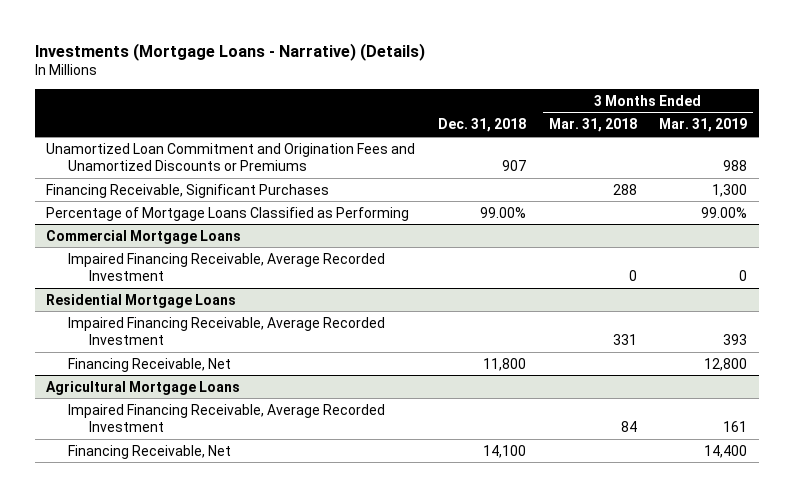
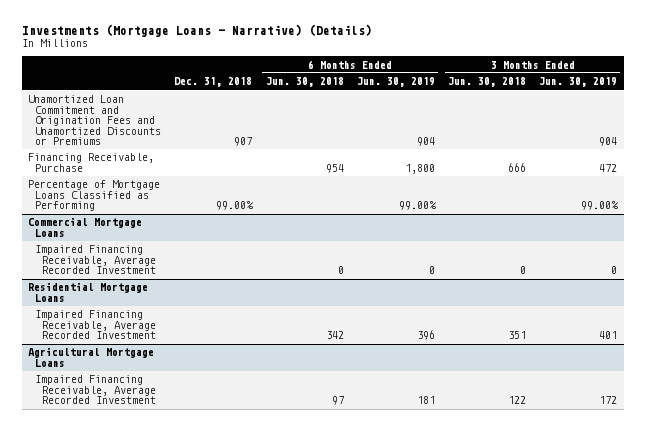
- | Dec. 31, 2018 | 3 Months Ended Mar. 31, 2018 | 3 Months Ended Mar. 31, 2019
+ | Dec. 31, 2018 | 6 Months Ended Jun. 30, 2018 | 6 Months Ended Jun. 30, 2019 | 3 Months Ended Jun. 30, 2018 | 3 Months Ended Jun. 30, 2019
- Financing Receivable, Significant Purchases | | 288 | 1,300
+ Financing Receivable, Purchase | | 954 | 1,800 | 666 | 472
@ Residential Mortgage Loans
- Financing Receivable, Net | 11,800 | | 12,800
@ Agricultural Mortgage Loans
- Financing Receivable, Net | 14,100 | | 14,400

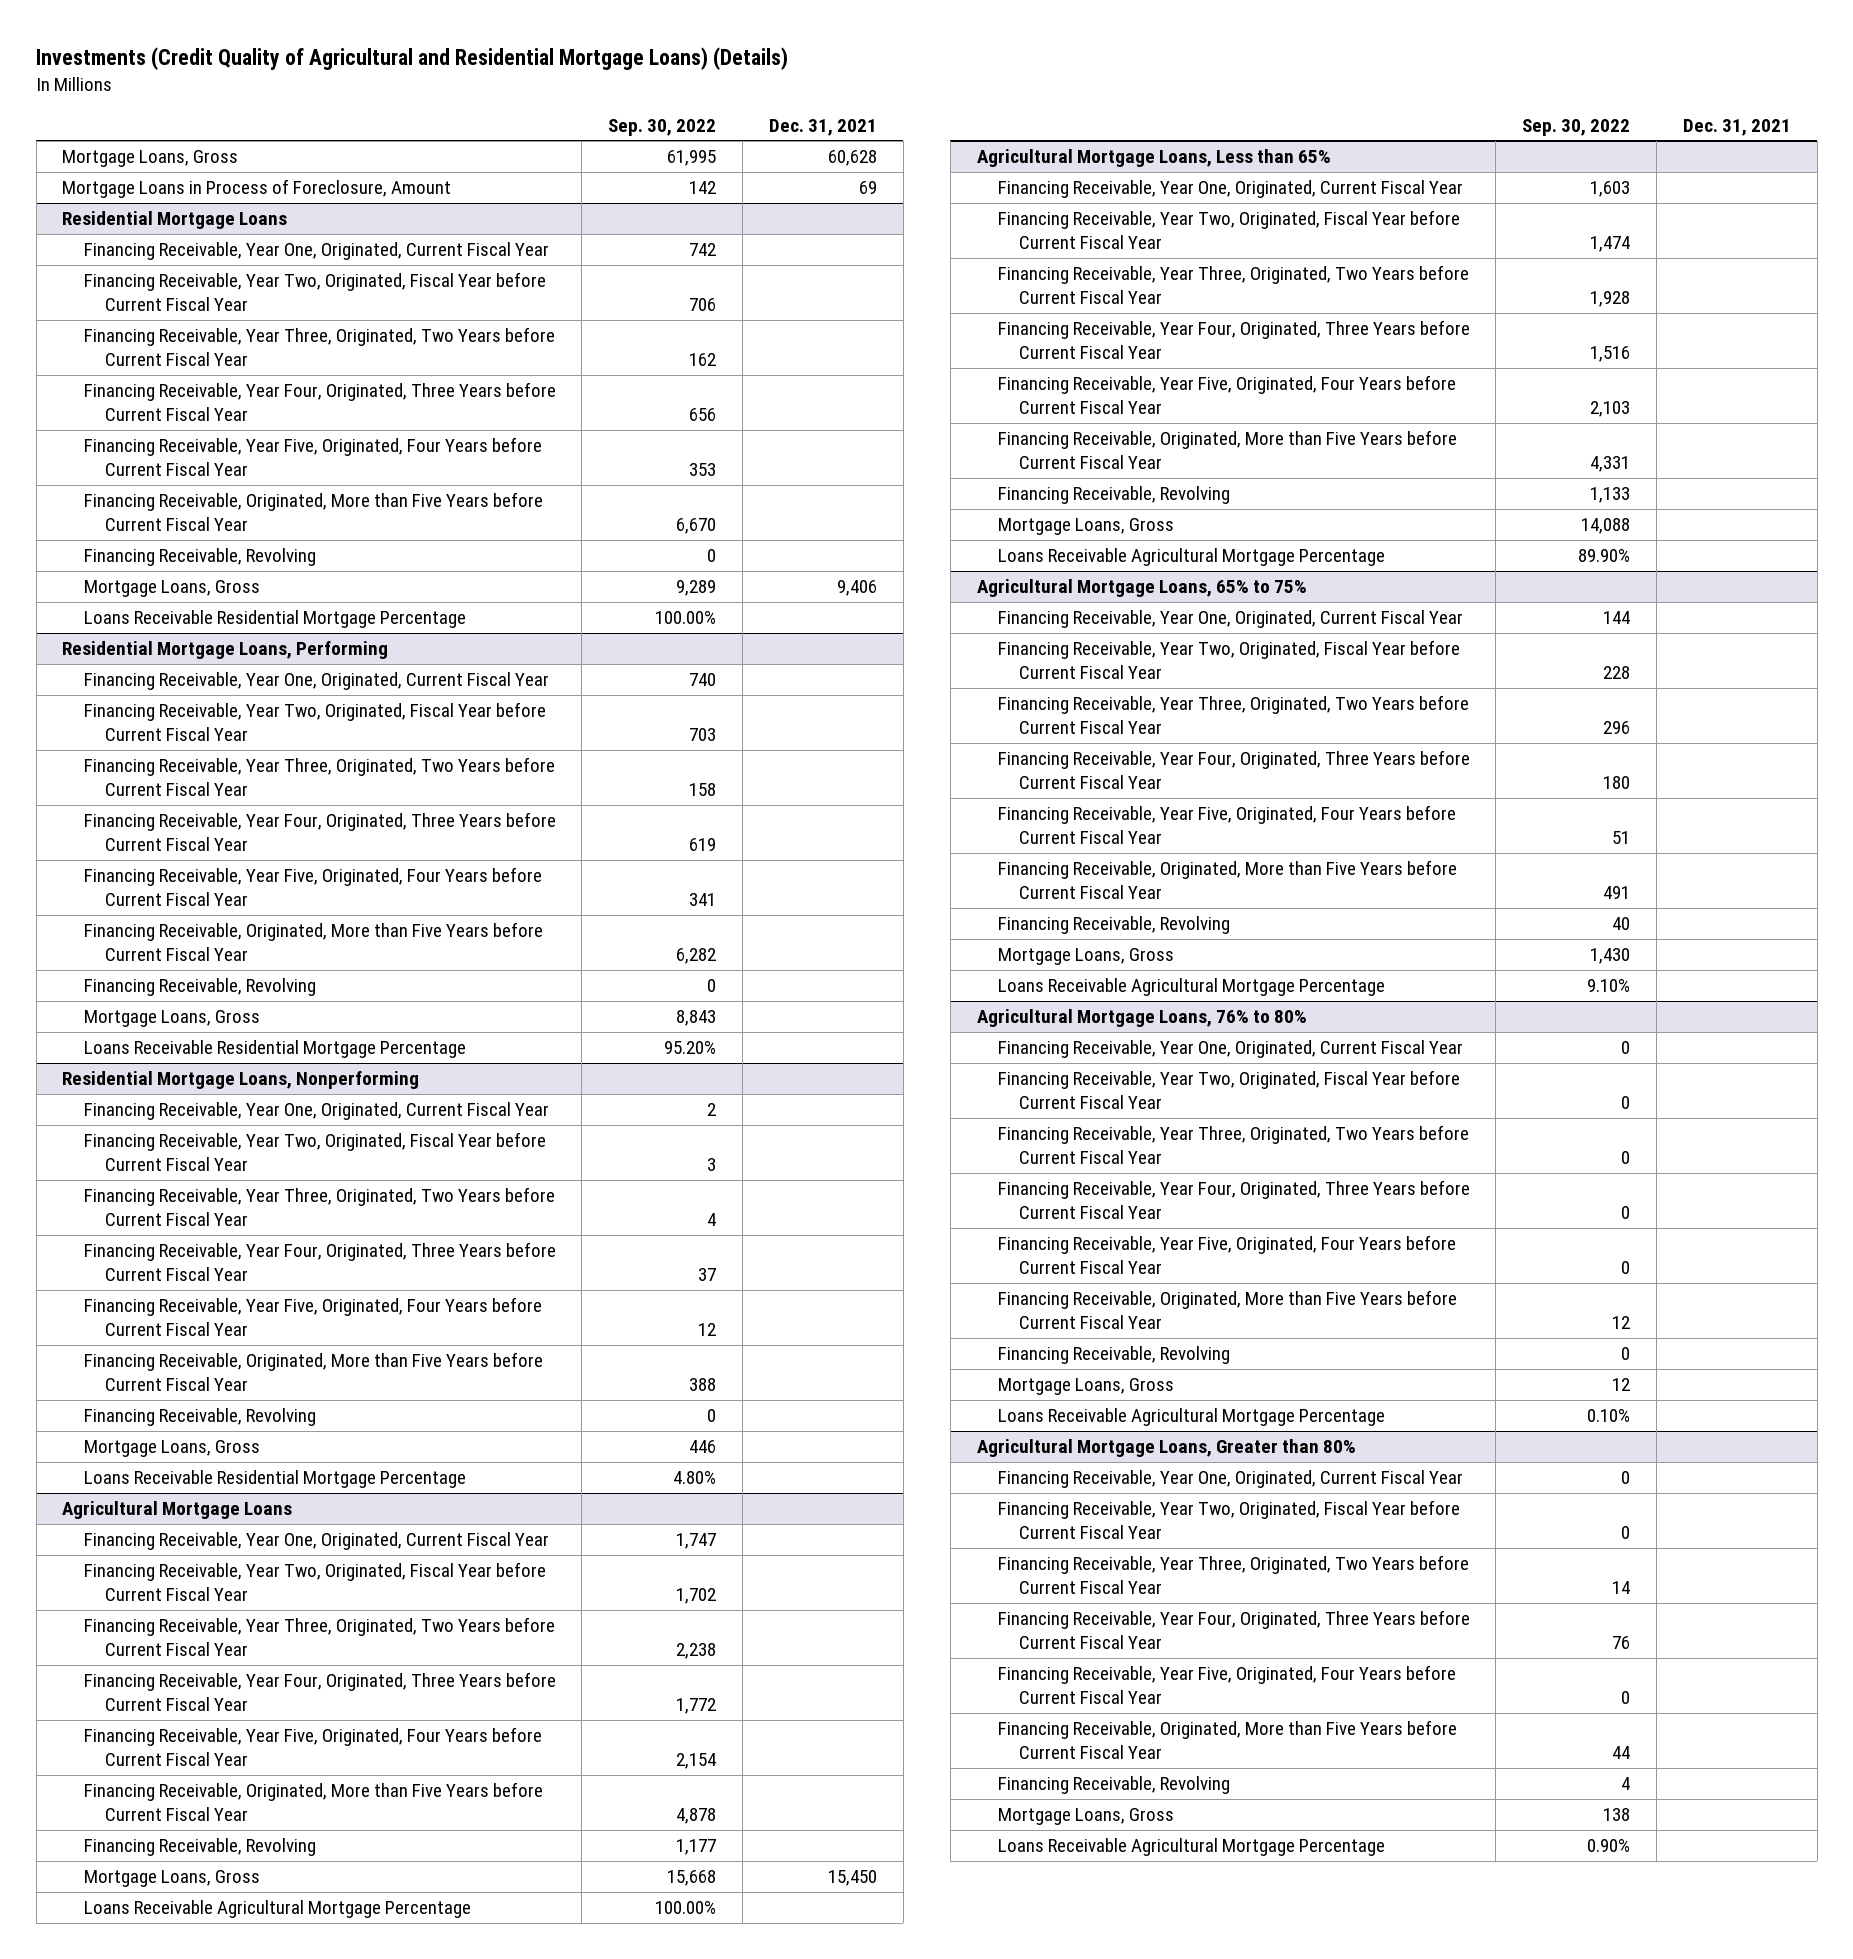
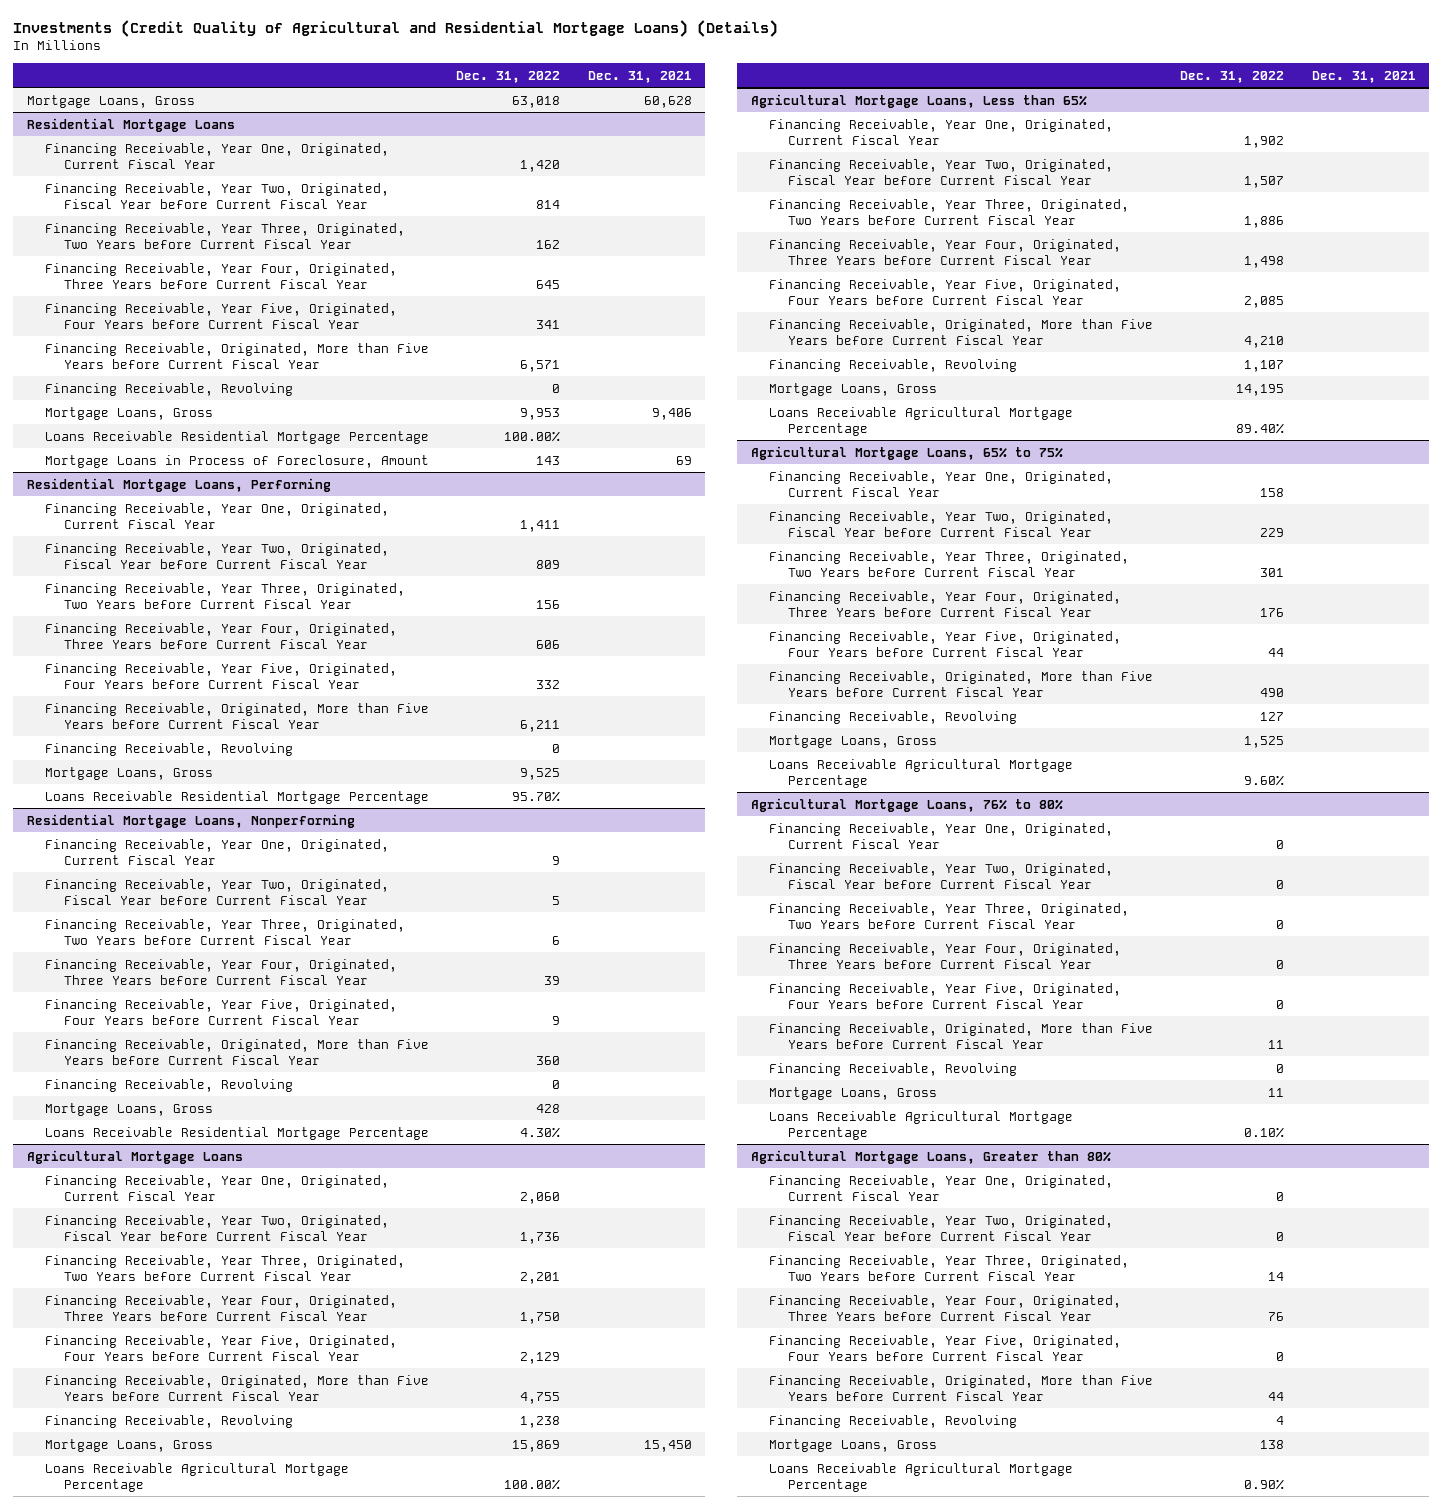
- | Sep. 30, 2022 | Dec. 31, 2021
+ | Dec. 31, 2022 | Dec. 31, 2021
- Mortgage Loans in Process of Foreclosure, Amount | 142 | 69
@ Residential Mortgage Loans
+ Mortgage Loans in Process of Foreclosure, Amount | 143 | 69

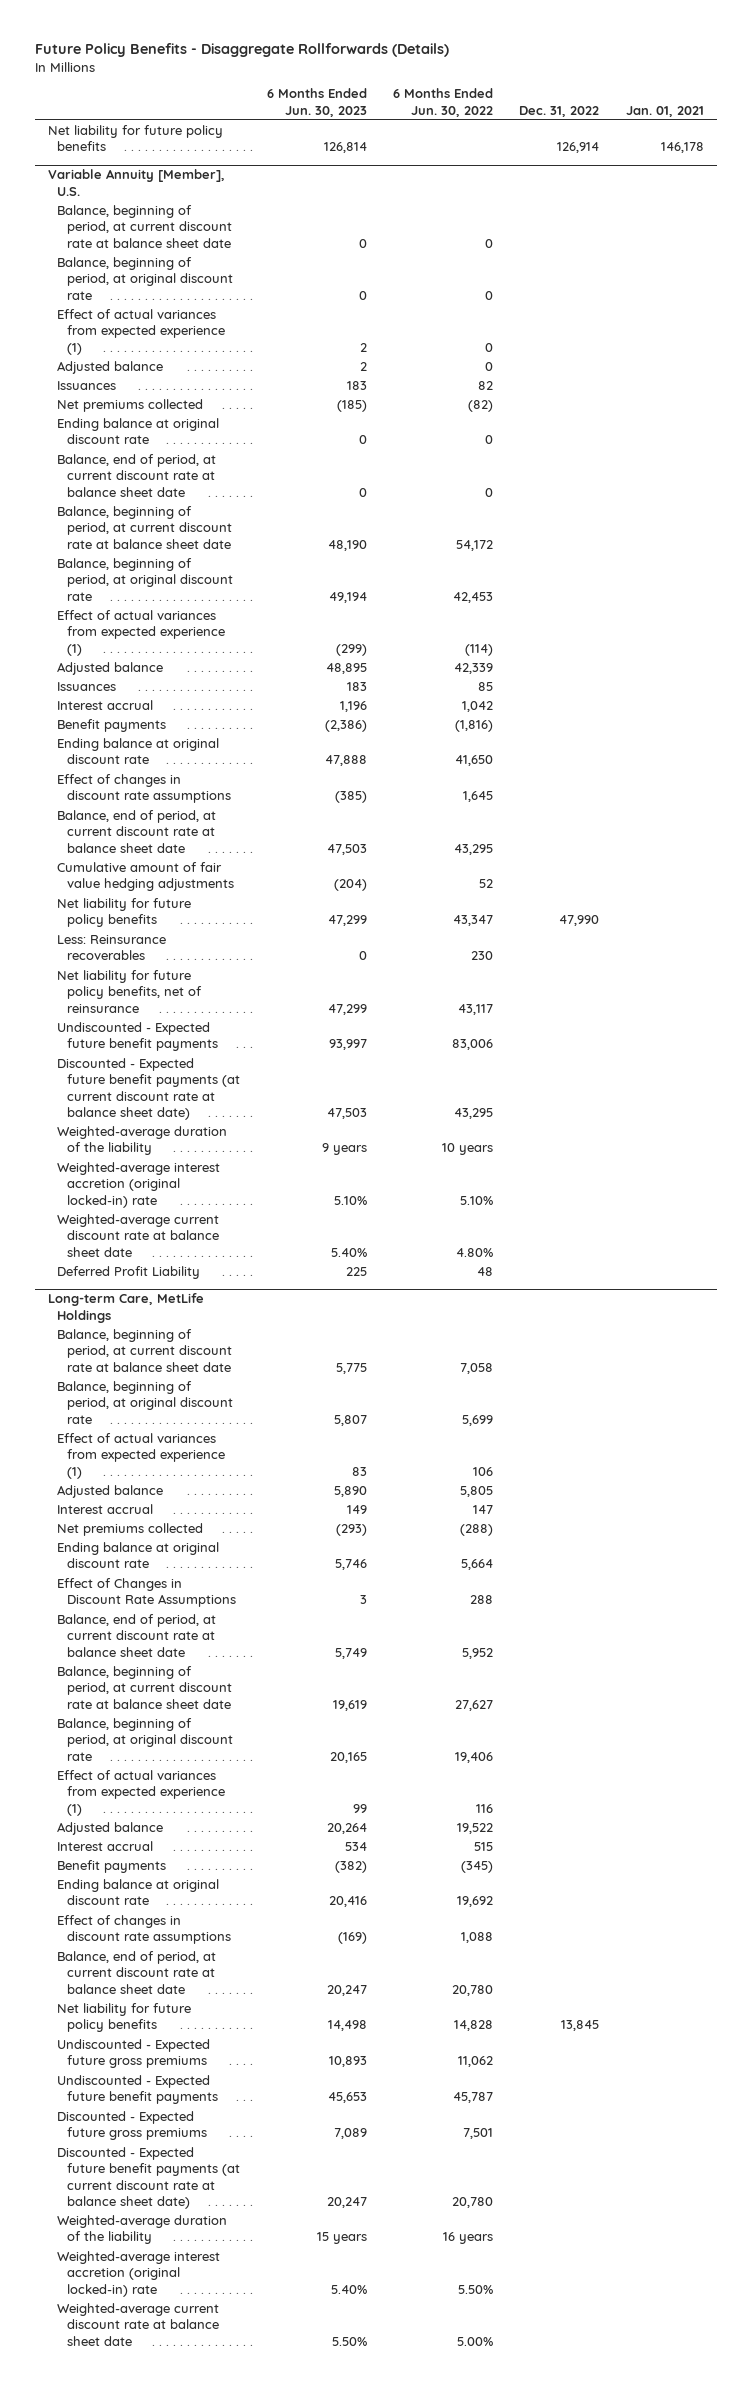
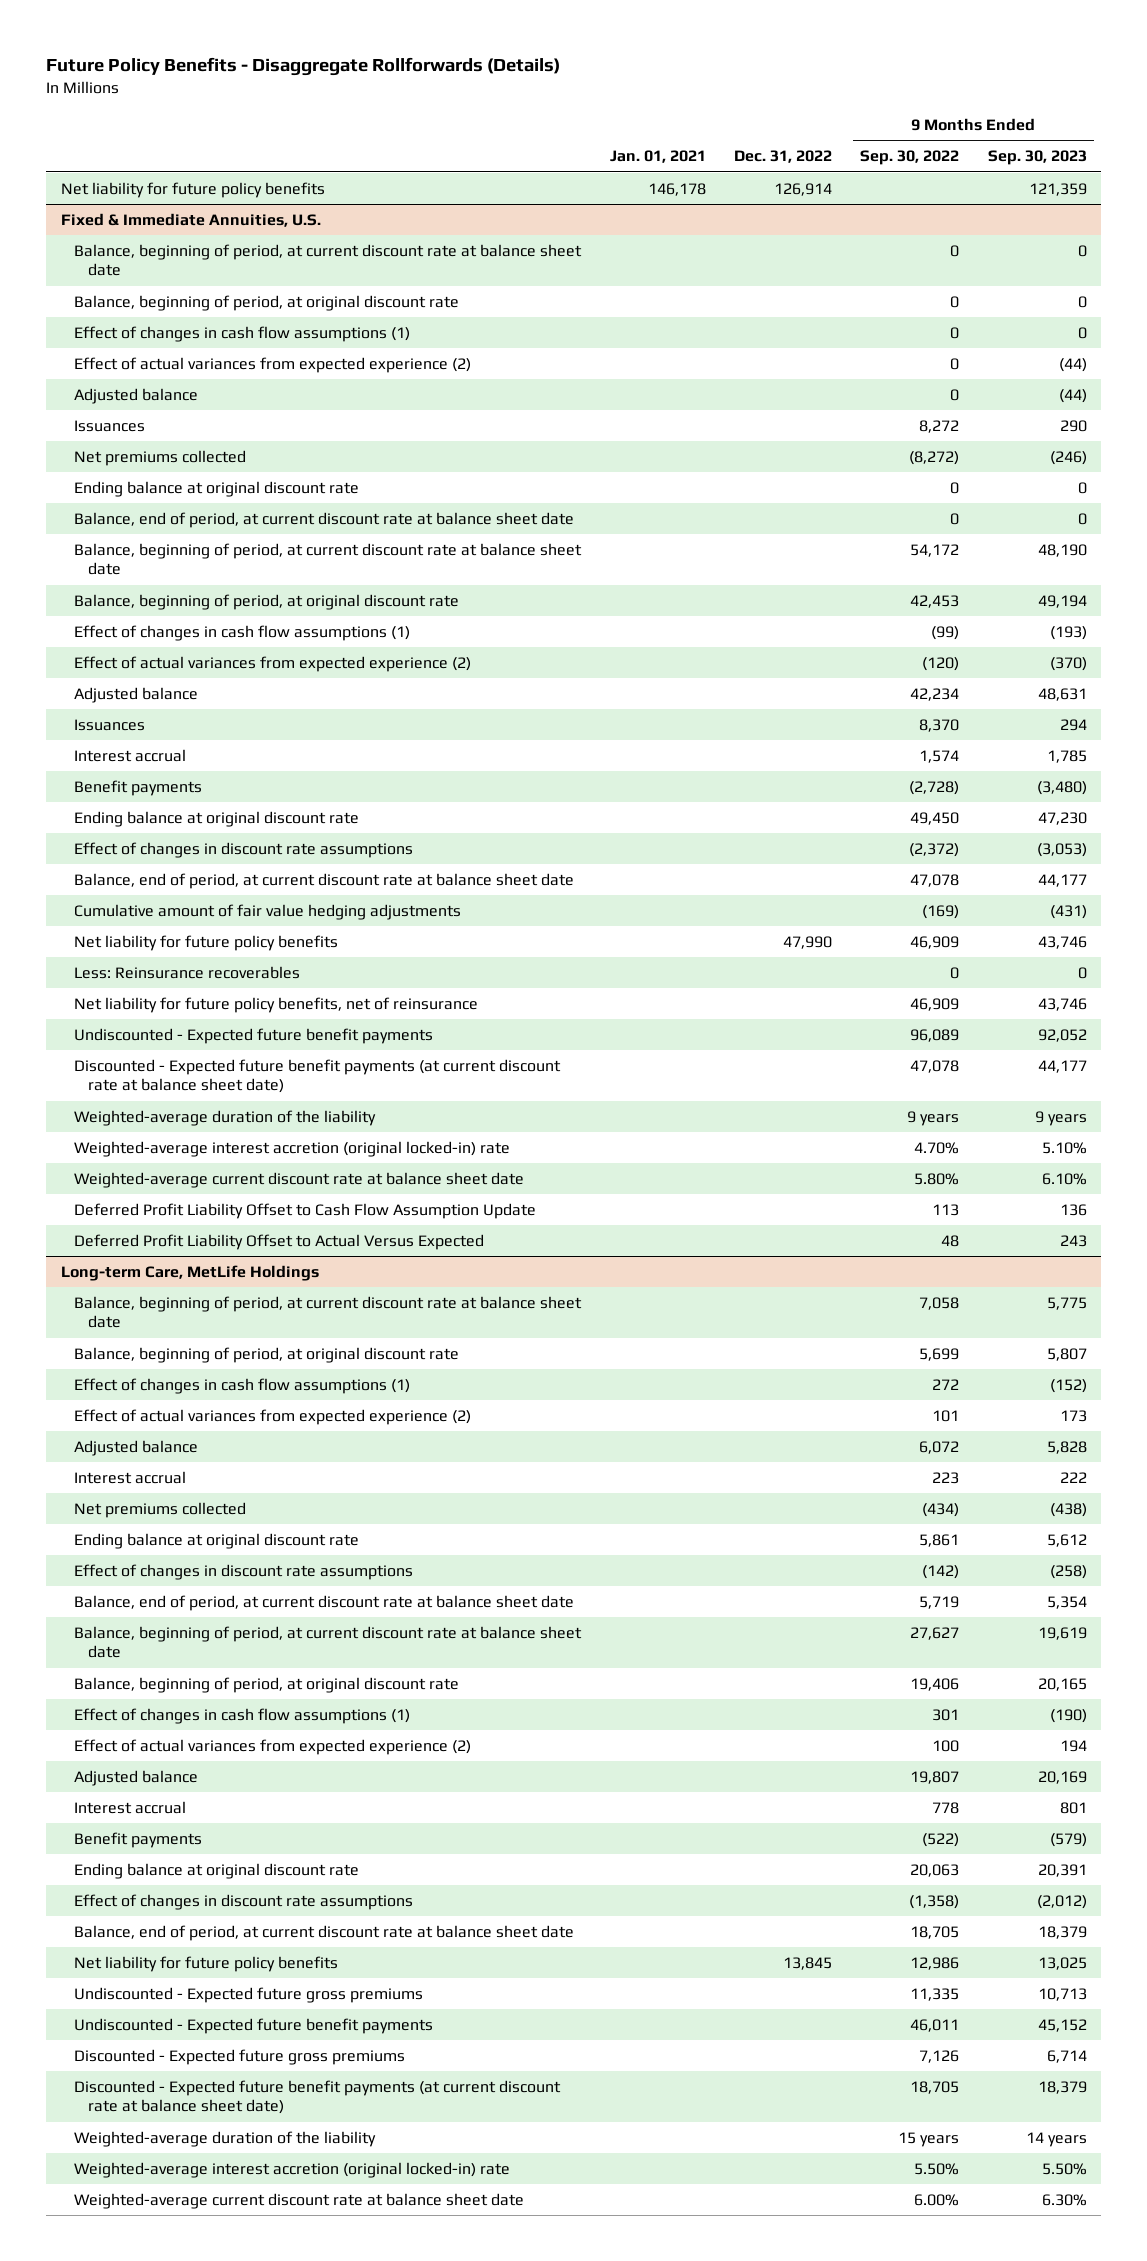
- | 6 Months Ended Jun. 30, 2023 | 6 Months Ended Jun. 30, 2022 | Dec. 31, 2022 | Jan. 01, 2021
+ | Jan. 01, 2021 | Dec. 31, 2022 | 9 Months Ended Sep. 30, 2022 | 9 Months Ended Sep. 30, 2023
- Variable Annuity [Member], U.S.
+ Fixed & Immediate Annuities, U.S.
- Effect of actual variances from expected experience (1) | 2 | 0 | |
+ Effect of changes in cash flow assumptions (1) | | | 0 | 0
+ Effect of actual variances from expected experience (2) | | | 0 | (44)
- Effect of actual variances from expected experience (1) | (299) | (114) | |
+ Effect of changes in cash flow assumptions (1) | | | (99) | (193)
+ Effect of actual variances from expected experience (2) | | | (120) | (370)
- Deferred Profit Liability | 225 | 48 | |
+ Deferred Profit Liability Offset to Cash Flow Assumption Update | | | 113 | 136
+ Deferred Profit Liability Offset to Actual Versus Expected | | | 48 | 243
@ Long-term Care, MetLife Holdings
- Effect of actual variances from expected experience (1) | 83 | 106 | |
+ Effect of changes in cash flow assumptions (1) | | | 272 | (152)
+ Effect of actual variances from expected experience (2) | | | 101 | 173
- Effect of Changes in Discount Rate Assumptions | 3 | 288 | |
+ Effect of changes in discount rate assumptions | | | (142) | (258)
- Effect of actual variances from expected experience (1) | 99 | 116 | |
+ Effect of changes in cash flow assumptions (1) | | | 301 | (190)
+ Effect of actual variances from expected experience (2) | | | 100 | 194

